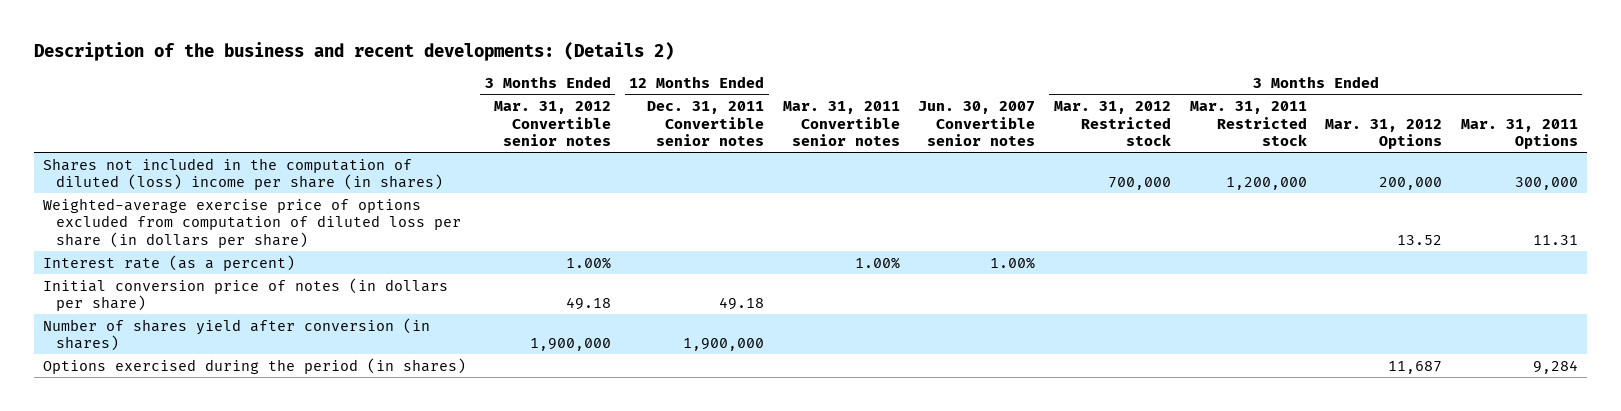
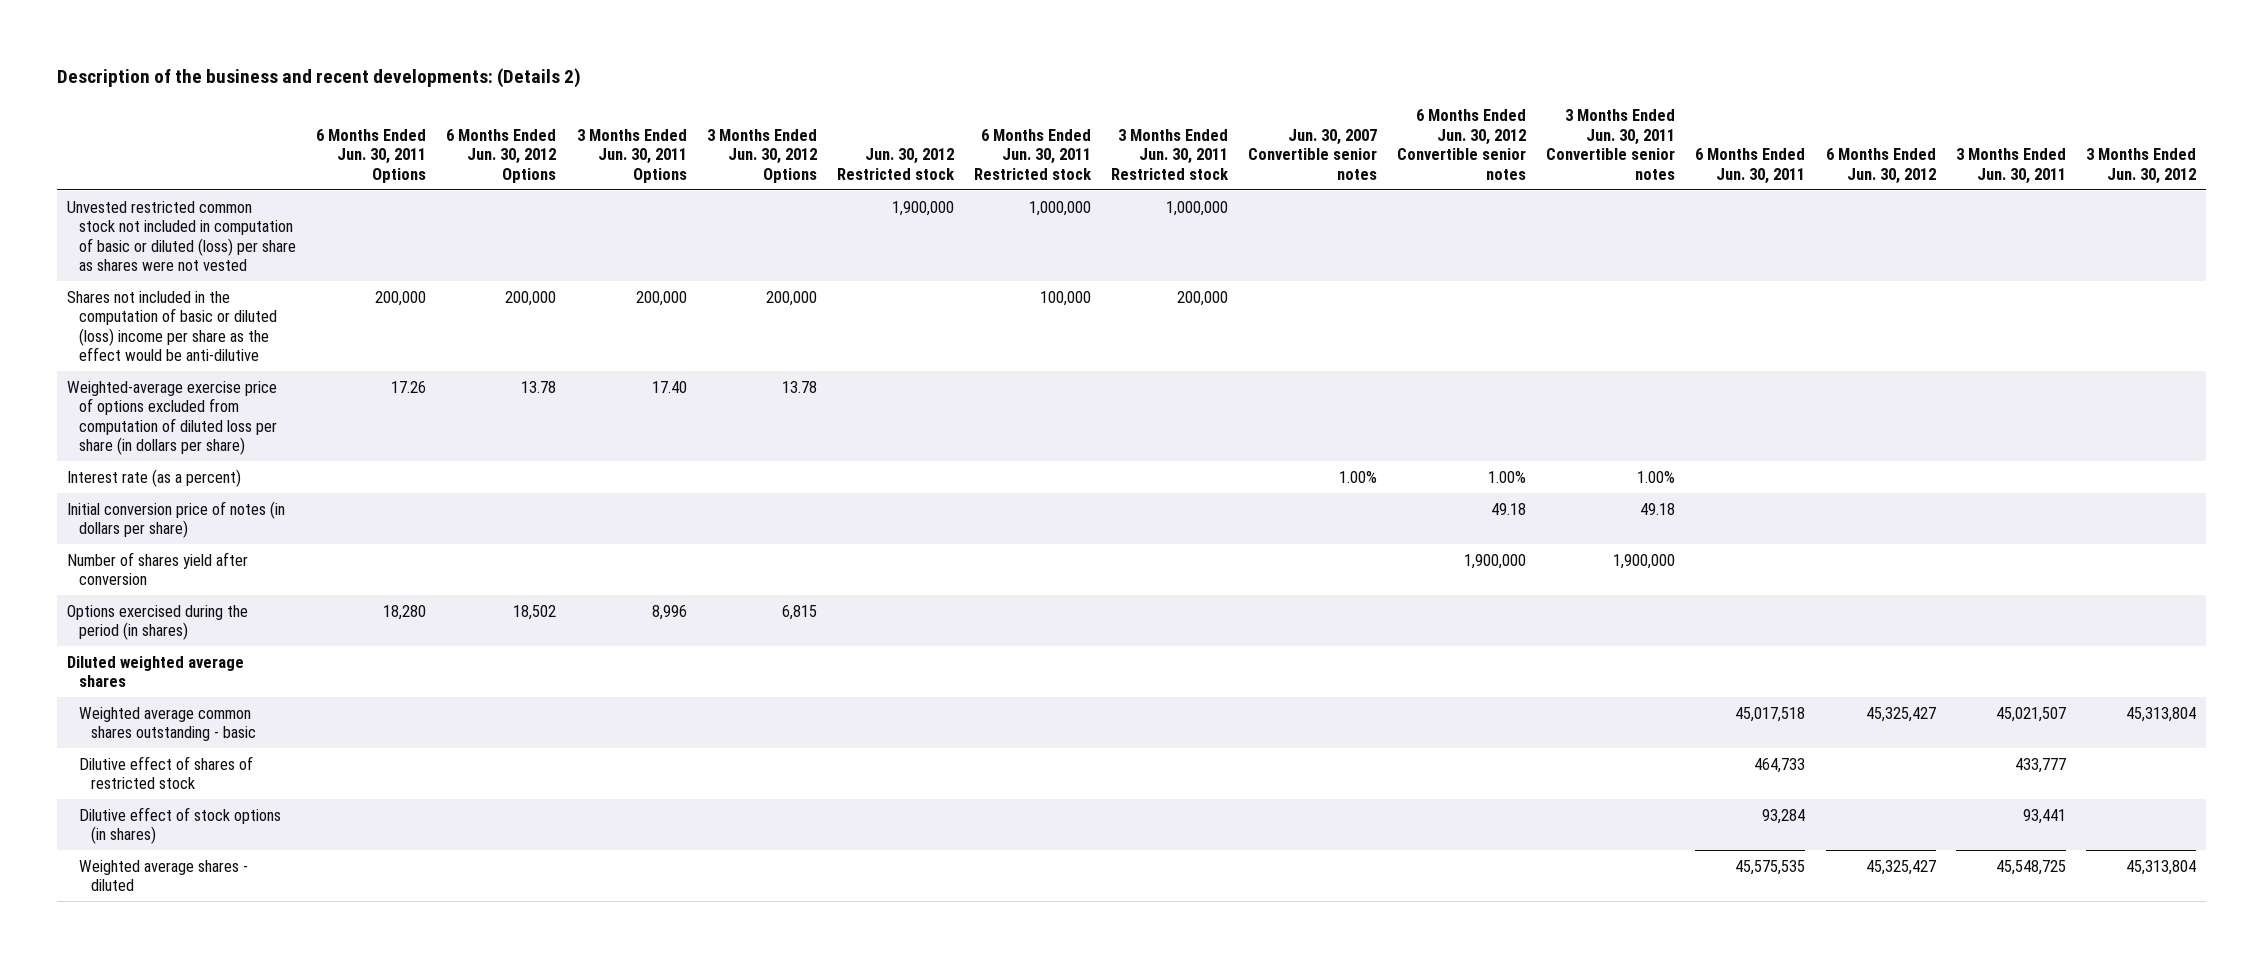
- | 3 Months Ended Mar. 31, 2012 Convertible senior notes | 12 Months Ended Dec. 31, 2011 Convertible senior notes | Mar. 31, 2011 Convertible senior notes | Jun. 30, 2007 Convertible senior notes | 3 Months Ended Mar. 31, 2012 Restricted stock | 3 Months Ended Mar. 31, 2011 Restricted stock | 3 Months Ended Mar. 31, 2012 Options | 3 Months Ended Mar. 31, 2011 Options
+ | 6 Months Ended Jun. 30, 2011 Options | 6 Months Ended Jun. 30, 2012 Options | 3 Months Ended Jun. 30, 2011 Options | 3 Months Ended Jun. 30, 2012 Options | Jun. 30, 2012 Restricted stock | 6 Months Ended Jun. 30, 2011 Restricted stock | 3 Months Ended Jun. 30, 2011 Restricted stock | Jun. 30, 2007 Convertible senior notes | 6 Months Ended Jun. 30, 2012 Convertible senior notes | 3 Months Ended Jun. 30, 2011 Convertible senior notes | 6 Months Ended Jun. 30, 2011 | 6 Months Ended Jun. 30, 2012 | 3 Months Ended Jun. 30, 2011 | 3 Months Ended Jun. 30, 2012
- Shares not included in the computation of diluted (loss) income per share (in shares) | | | | | 700,000 | 1,200,000 | 200,000 | 300,000
+ Unvested restricted common stock not included in computation of basic or diluted (loss) per share as shares were not vested | | | | | 1,900,000 | 1,000,000 | 1,000,000 | | | | | | |
+ Shares not included in the computation of basic or diluted (loss) income per share as the effect would be anti-dilutive | 200,000 | 200,000 | 200,000 | 200,000 | | 100,000 | 200,000 | | | | | | |
- Number of shares yield after conversion (in shares) | 1,900,000 | 1,900,000 | | | | | |
+ Number of shares yield after conversion | | | | | | | | | 1,900,000 | 1,900,000 | | | |
+ Diluted weighted average shares
+ Weighted average common shares outstanding - basic | | | | | | | | | | | 45,017,518 | 45,325,427 | 45,021,507 | 45,313,804
+ Dilutive effect of shares of restricted stock | | | | | | | | | | | 464,733 | | 433,777 |
+ Dilutive effect of stock options (in shares) | | | | | | | | | | | 93,284 | | 93,441 |
+ Weighted average shares - diluted | | | | | | | | | | | 45,575,535 | 45,325,427 | 45,548,725 | 45,313,804

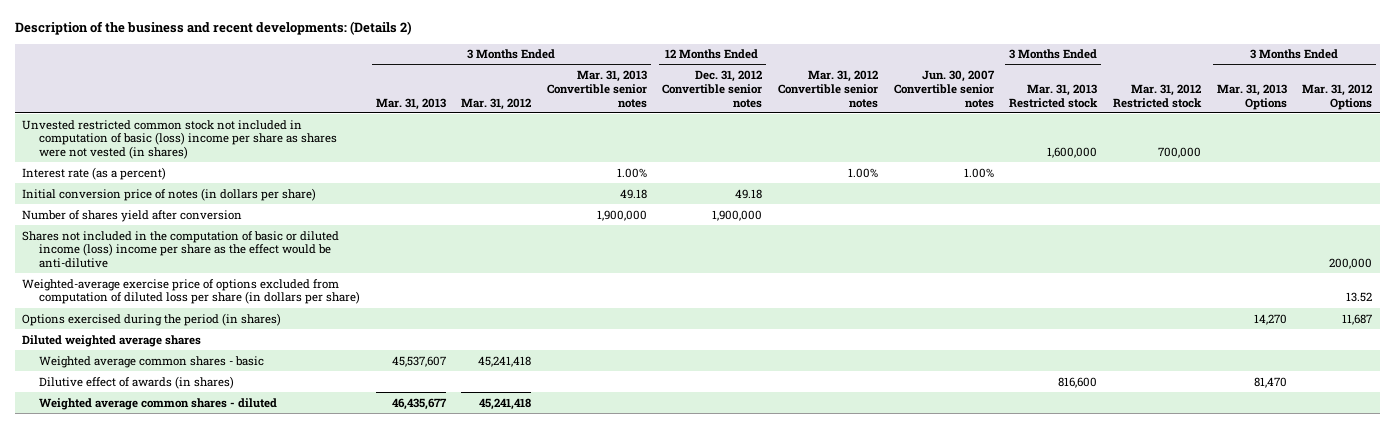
- | 6 Months Ended Jun. 30, 2011 Options | 6 Months Ended Jun. 30, 2012 Options | 3 Months Ended Jun. 30, 2011 Options | 3 Months Ended Jun. 30, 2012 Options | Jun. 30, 2012 Restricted stock | 6 Months Ended Jun. 30, 2011 Restricted stock | 3 Months Ended Jun. 30, 2011 Restricted stock | Jun. 30, 2007 Convertible senior notes | 6 Months Ended Jun. 30, 2012 Convertible senior notes | 3 Months Ended Jun. 30, 2011 Convertible senior notes | 6 Months Ended Jun. 30, 2011 | 6 Months Ended Jun. 30, 2012 | 3 Months Ended Jun. 30, 2011 | 3 Months Ended Jun. 30, 2012
+ | 3 Months Ended Mar. 31, 2013 | 3 Months Ended Mar. 31, 2012 | 3 Months Ended Mar. 31, 2013 Convertible senior notes | 12 Months Ended Dec. 31, 2012 Convertible senior notes | Mar. 31, 2012 Convertible senior notes | Jun. 30, 2007 Convertible senior notes | 3 Months Ended Mar. 31, 2013 Restricted stock | Mar. 31, 2012 Restricted stock | 3 Months Ended Mar. 31, 2013 Options | 3 Months Ended Mar. 31, 2012 Options
- Unvested restricted common stock not included in computation of basic or diluted (loss) per share as shares were not vested | | | | | 1,900,000 | 1,000,000 | 1,000,000 | | | | | | |
- Shares not included in the computation of basic or diluted (loss) income per share as the effect would be anti-dilutive | 200,000 | 200,000 | 200,000 | 200,000 | | 100,000 | 200,000 | | | | | | |
+ Unvested restricted common stock not included in computation of basic (loss) income per share as shares were not vested (in shares) | | | | | | | 1,600,000 | 700,000 | |
+ Shares not included in the computation of basic or diluted income (loss) income per share as the effect would be anti-dilutive | | | | | | | | | | 200,000
moved down: Weighted-average exercise price of options excluded from computation of diluted loss per share (in dollars per share) | | | | | | | | | | 13.52
- Weighted average common shares outstanding - basic | | | | | | | | | | | 45,017,518 | 45,325,427 | 45,021,507 | 45,313,804
- Dilutive effect of shares of restricted stock | | | | | | | | | | | 464,733 | | 433,777 |
- Dilutive effect of stock options (in shares) | | | | | | | | | | | 93,284 | | 93,441 |
- Weighted average shares - diluted | | | | | | | | | | | 45,575,535 | 45,325,427 | 45,548,725 | 45,313,804
+ Weighted average common shares - basic | 45,537,607 | 45,241,418 | | | | | | | |
+ Dilutive effect of awards (in shares) | | | | | | | 816,600 | | 81,470 |
+ Weighted average common shares - diluted | 46,435,677 | 45,241,418 | | | | | | | |

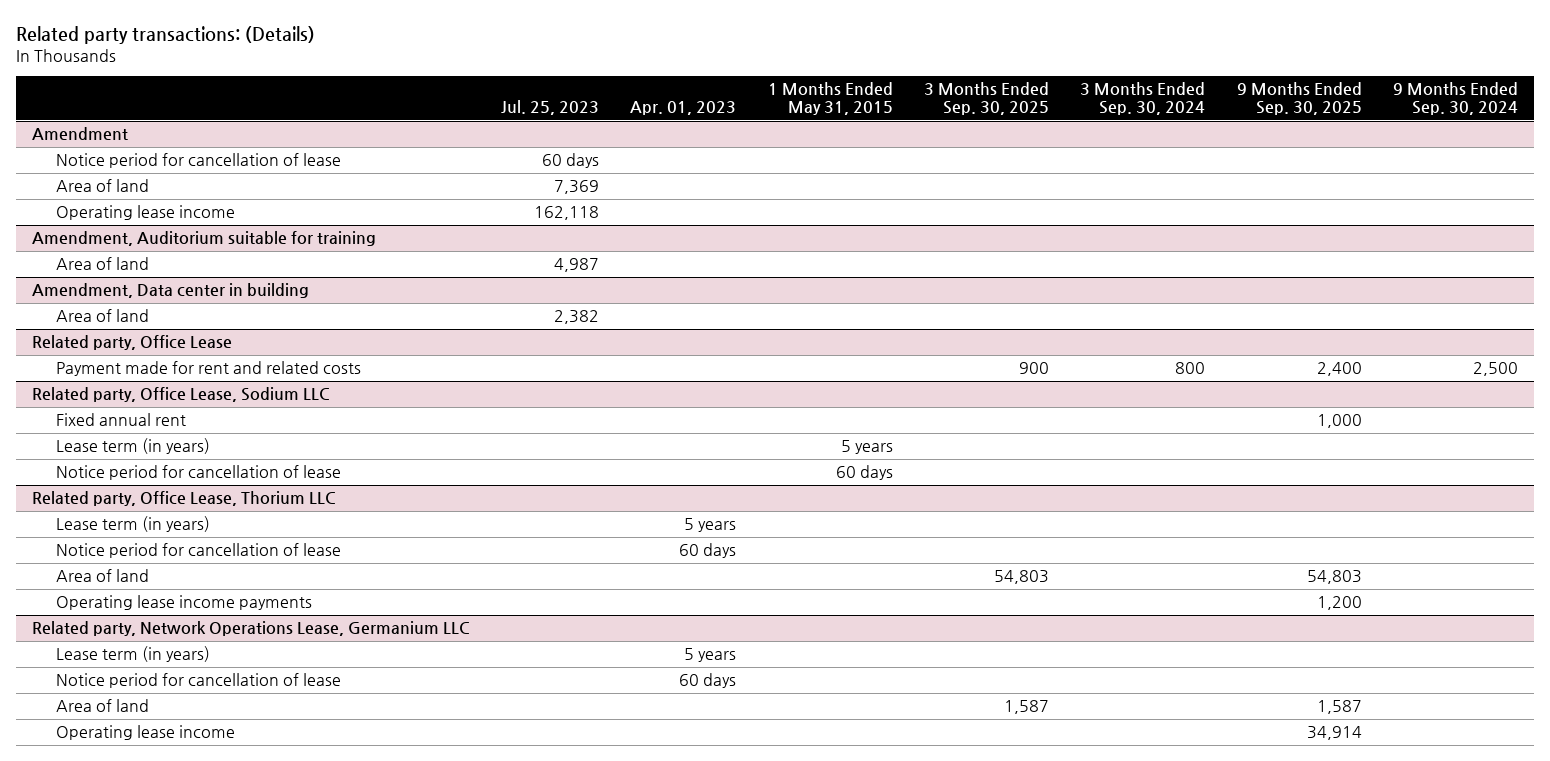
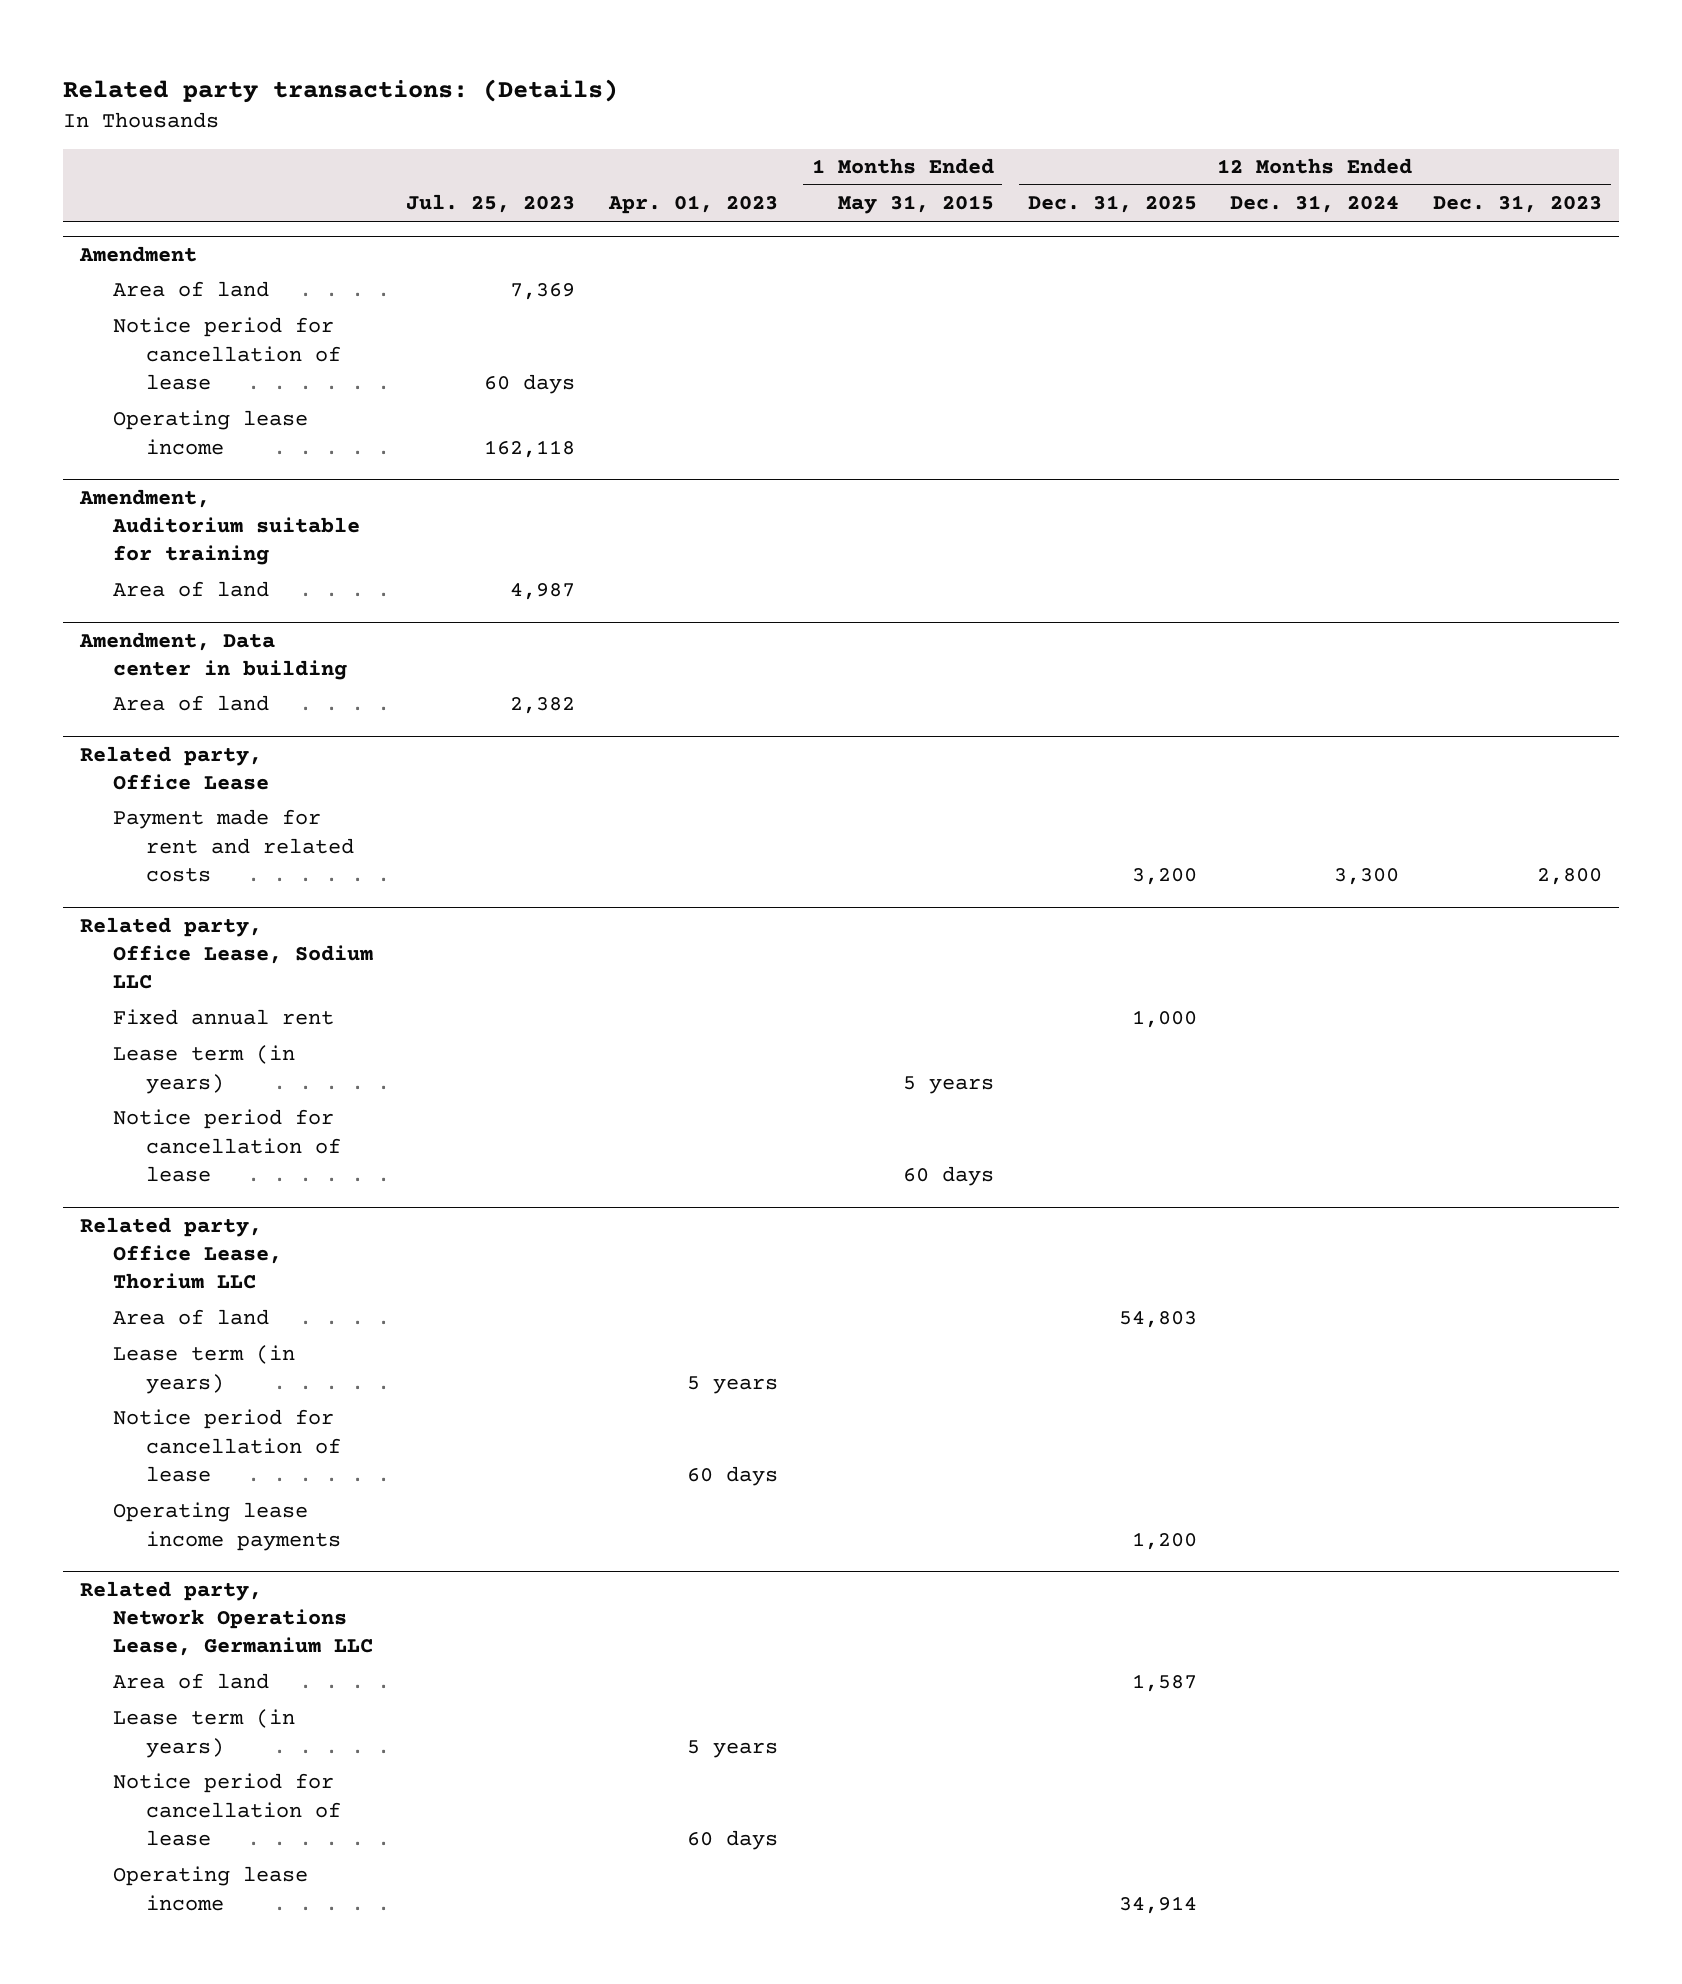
- | Jul. 25, 2023 | Apr. 01, 2023 | 1 Months Ended May 31, 2015 | 3 Months Ended Sep. 30, 2025 | 3 Months Ended Sep. 30, 2024 | 9 Months Ended Sep. 30, 2025 | 9 Months Ended Sep. 30, 2024
+ | Jul. 25, 2023 | Apr. 01, 2023 | 1 Months Ended May 31, 2015 | 12 Months Ended Dec. 31, 2025 | 12 Months Ended Dec. 31, 2024 | 12 Months Ended Dec. 31, 2023
@ Amendment
moved down: Notice period for cancellation of lease | 60 days | | | | |
@ Related party, Office Lease, Thorium LLC
moved up: Area of land | | | | 54,803 | |
@ Related party, Network Operations Lease, Germanium LLC
moved up: Area of land | | | | 1,587 | |

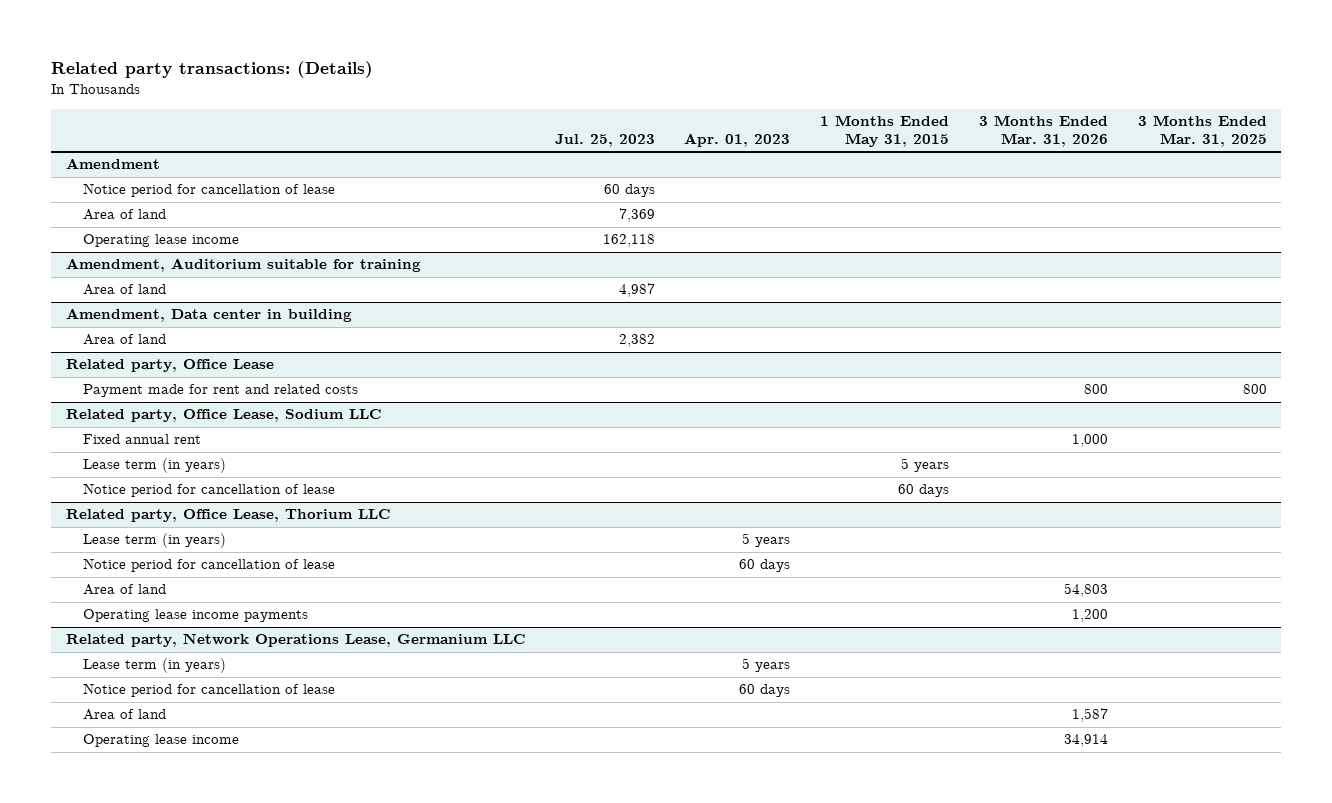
- | Jul. 25, 2023 | Apr. 01, 2023 | 1 Months Ended May 31, 2015 | 12 Months Ended Dec. 31, 2025 | 12 Months Ended Dec. 31, 2024 | 12 Months Ended Dec. 31, 2023
+ | Jul. 25, 2023 | Apr. 01, 2023 | 1 Months Ended May 31, 2015 | 3 Months Ended Mar. 31, 2026 | 3 Months Ended Mar. 31, 2025
@ Amendment
moved down: Area of land | 7,369 | | | |
@ Related party, Office Lease, Thorium LLC
moved down: Area of land | | | | 54,803 |
@ Related party, Network Operations Lease, Germanium LLC
moved down: Area of land | | | | 1,587 |

